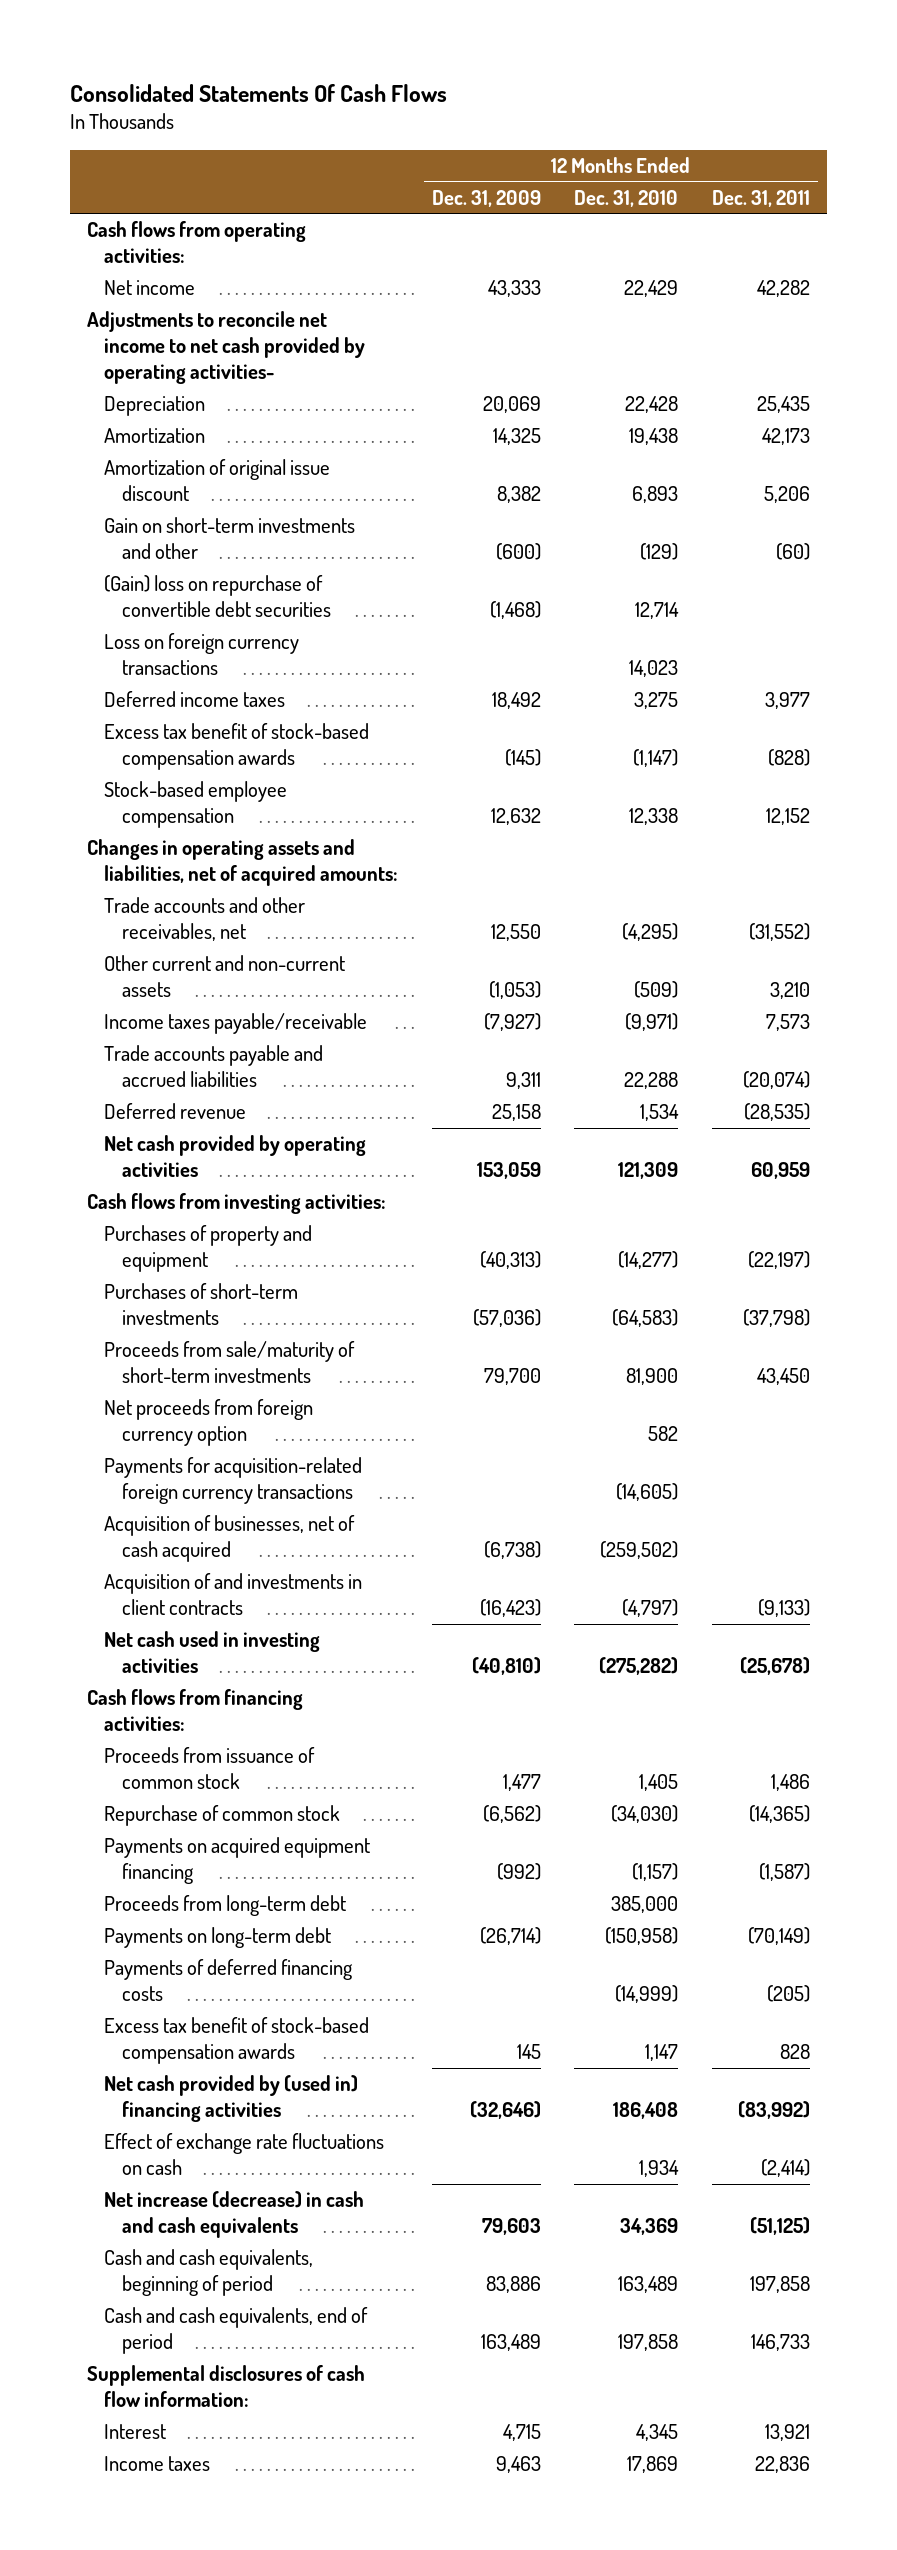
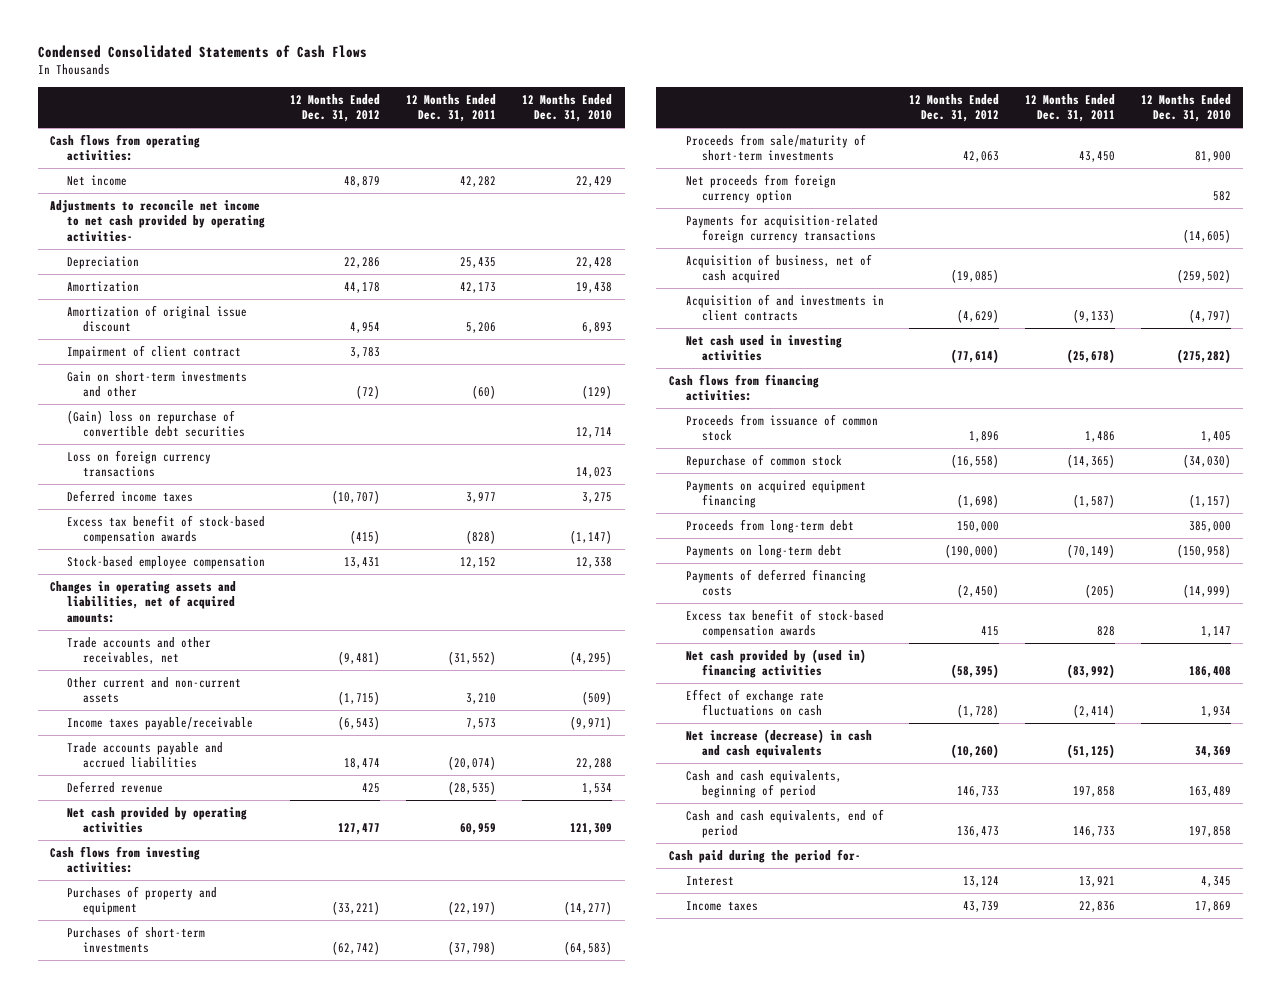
- Consolidated Statements Of Cash Flows
+ Condensed Consolidated Statements of Cash Flows
- | 12 Months Ended Dec. 31, 2009 | 12 Months Ended Dec. 31, 2010 | 12 Months Ended Dec. 31, 2011
+ | 12 Months Ended Dec. 31, 2012 | 12 Months Ended Dec. 31, 2011 | 12 Months Ended Dec. 31, 2010
+ Impairment of client contract | 3,783 | |
- Acquisition of businesses, net of cash acquired | (6,738) | (259,502) |
+ Acquisition of business, net of cash acquired | (19,085) | | (259,502)
- Supplemental disclosures of cash flow information:
+ Cash paid during the period for-

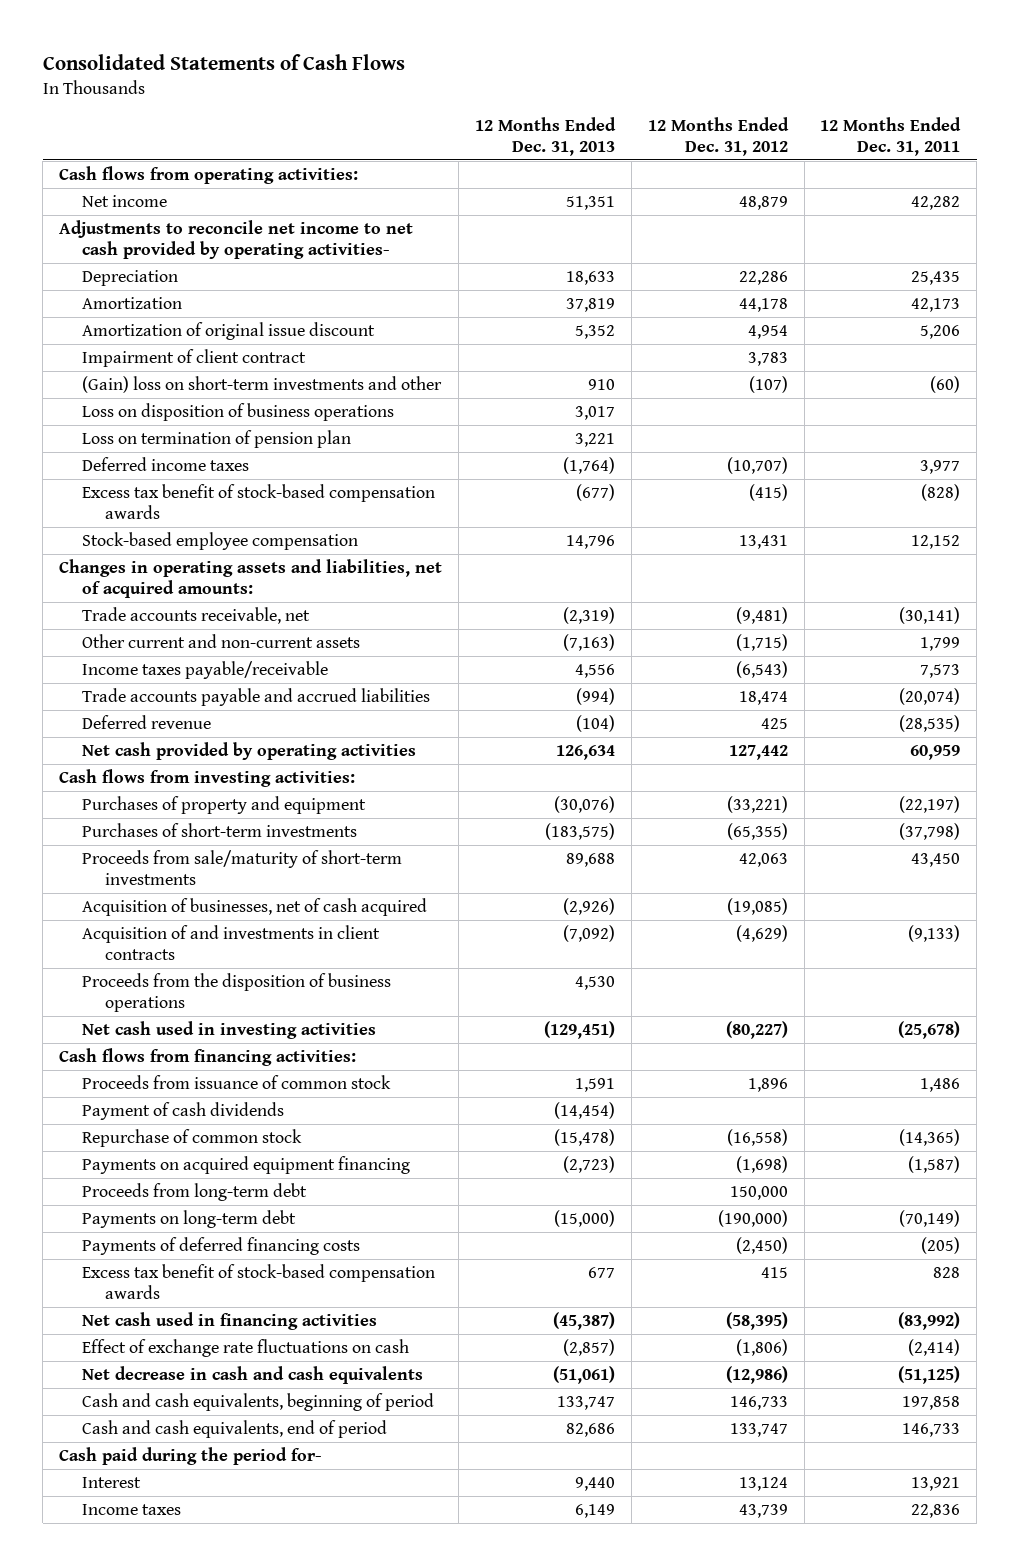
- Condensed Consolidated Statements of Cash Flows
+ Consolidated Statements of Cash Flows
- | 12 Months Ended Dec. 31, 2012 | 12 Months Ended Dec. 31, 2011 | 12 Months Ended Dec. 31, 2010
+ | 12 Months Ended Dec. 31, 2013 | 12 Months Ended Dec. 31, 2012 | 12 Months Ended Dec. 31, 2011
- Gain on short-term investments and other | (72) | (60) | (129)
- (Gain) loss on repurchase of convertible debt securities | | | 12,714
- Loss on foreign currency transactions | | | 14,023
+ (Gain) loss on short-term investments and other | 910 | (107) | (60)
+ Loss on disposition of business operations | 3,017 | |
+ Loss on termination of pension plan | 3,221 | |
- Trade accounts and other receivables, net | (9,481) | (31,552) | (4,295)
- Other current and non-current assets | (1,715) | 3,210 | (509)
+ Trade accounts receivable, net | (2,319) | (9,481) | (30,141)
+ Other current and non-current assets | (7,163) | (1,715) | 1,799
- Net cash provided by operating activities | 127,477 | 60,959 | 121,309
+ Net cash provided by operating activities | 126,634 | 127,442 | 60,959
- Purchases of short-term investments | (62,742) | (37,798) | (64,583)
+ Purchases of short-term investments | (183,575) | (65,355) | (37,798)
- Net proceeds from foreign currency option | | | 582
- Payments for acquisition-related foreign currency transactions | | | (14,605)
- Acquisition of business, net of cash acquired | (19,085) | | (259,502)
+ Acquisition of businesses, net of cash acquired | (2,926) | (19,085) |
- Net cash used in investing activities | (77,614) | (25,678) | (275,282)
+ Proceeds from the disposition of business operations | 4,530 | |
+ Net cash used in investing activities | (129,451) | (80,227) | (25,678)
+ Payment of cash dividends | (14,454) | |
- Net cash provided by (used in) financing activities | (58,395) | (83,992) | 186,408
- Effect of exchange rate fluctuations on cash | (1,728) | (2,414) | 1,934
- Net increase (decrease) in cash and cash equivalents | (10,260) | (51,125) | 34,369
+ Net cash used in financing activities | (45,387) | (58,395) | (83,992)
+ Effect of exchange rate fluctuations on cash | (2,857) | (1,806) | (2,414)
+ Net decrease in cash and cash equivalents | (51,061) | (12,986) | (51,125)
- Cash and cash equivalents, end of period | 136,473 | 146,733 | 197,858
+ Cash and cash equivalents, end of period | 82,686 | 133,747 | 146,733

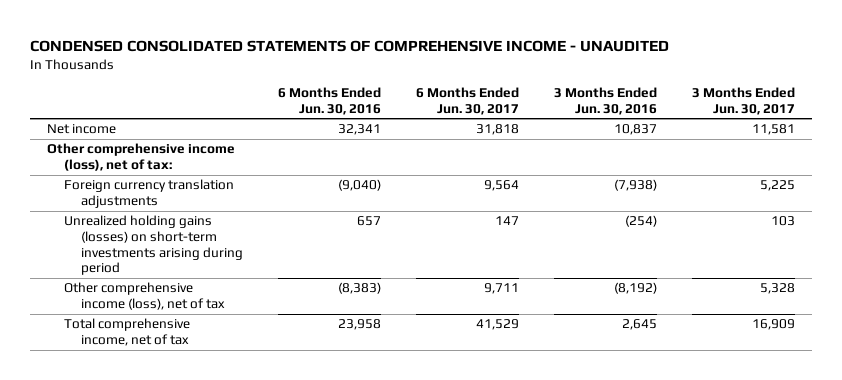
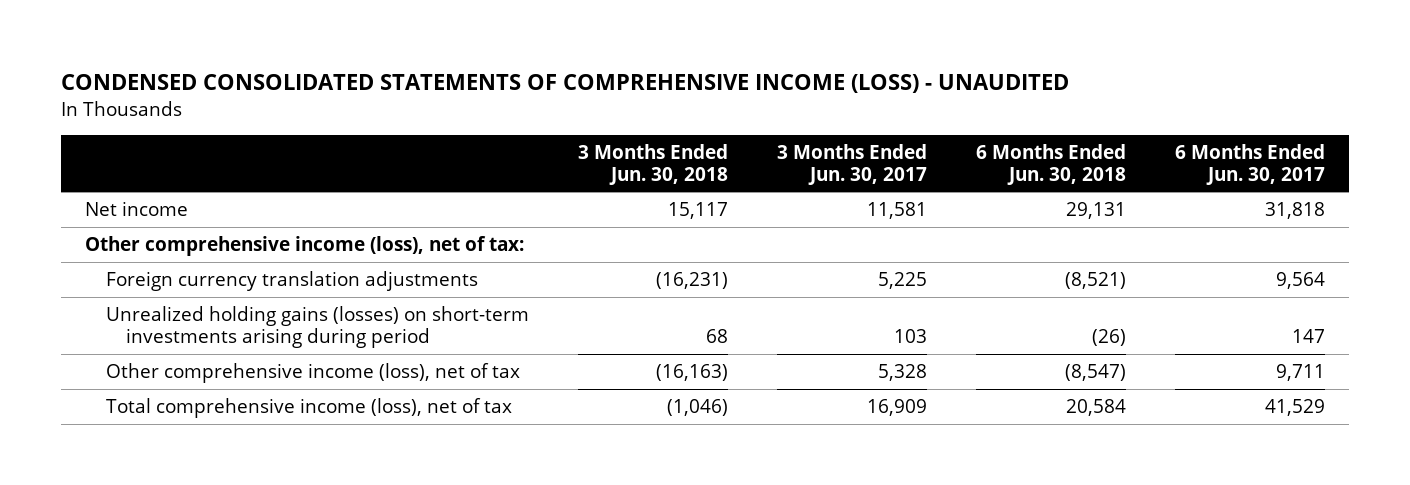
- CONDENSED CONSOLIDATED STATEMENTS OF COMPREHENSIVE INCOME - UNAUDITED
+ CONDENSED CONSOLIDATED STATEMENTS OF COMPREHENSIVE INCOME (LOSS) - UNAUDITED
- | 6 Months Ended Jun. 30, 2016 | 6 Months Ended Jun. 30, 2017 | 3 Months Ended Jun. 30, 2016 | 3 Months Ended Jun. 30, 2017
+ | 3 Months Ended Jun. 30, 2018 | 3 Months Ended Jun. 30, 2017 | 6 Months Ended Jun. 30, 2018 | 6 Months Ended Jun. 30, 2017
- Total comprehensive income, net of tax | 23,958 | 41,529 | 2,645 | 16,909
+ Total comprehensive income (loss), net of tax | (1,046) | 16,909 | 20,584 | 41,529

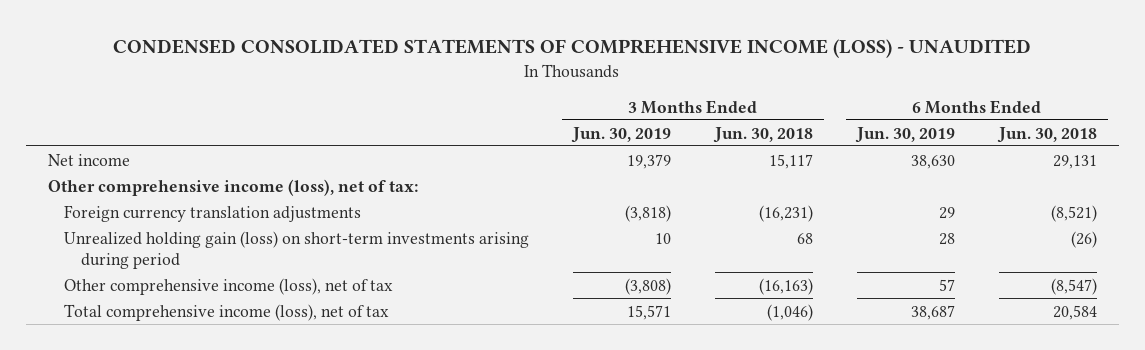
- | 3 Months Ended Jun. 30, 2018 | 3 Months Ended Jun. 30, 2017 | 6 Months Ended Jun. 30, 2018 | 6 Months Ended Jun. 30, 2017
+ | 3 Months Ended Jun. 30, 2019 | 3 Months Ended Jun. 30, 2018 | 6 Months Ended Jun. 30, 2019 | 6 Months Ended Jun. 30, 2018
- Unrealized holding gains (losses) on short-term investments arising during period | 68 | 103 | (26) | 147
+ Unrealized holding gain (loss) on short-term investments arising during period | 10 | 68 | 28 | (26)

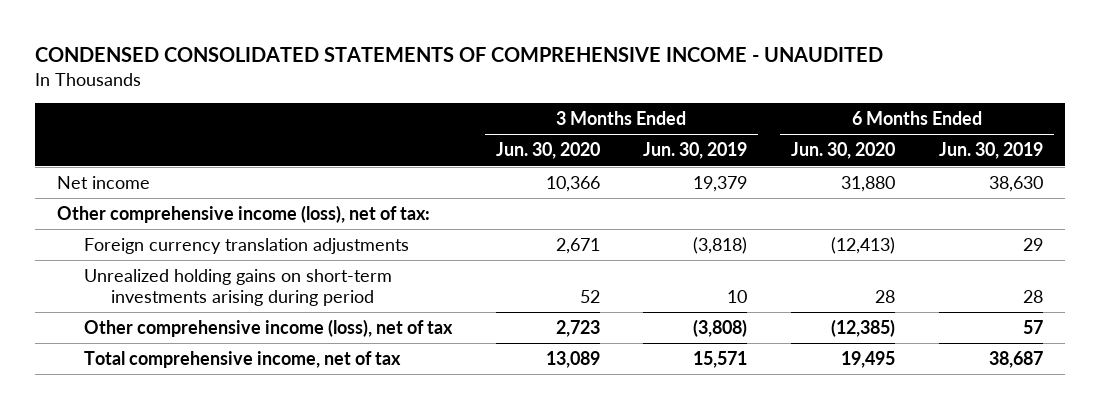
- CONDENSED CONSOLIDATED STATEMENTS OF COMPREHENSIVE INCOME (LOSS) - UNAUDITED
+ CONDENSED CONSOLIDATED STATEMENTS OF COMPREHENSIVE INCOME - UNAUDITED
- | 3 Months Ended Jun. 30, 2019 | 3 Months Ended Jun. 30, 2018 | 6 Months Ended Jun. 30, 2019 | 6 Months Ended Jun. 30, 2018
+ | 3 Months Ended Jun. 30, 2020 | 3 Months Ended Jun. 30, 2019 | 6 Months Ended Jun. 30, 2020 | 6 Months Ended Jun. 30, 2019
- Unrealized holding gain (loss) on short-term investments arising during period | 10 | 68 | 28 | (26)
+ Unrealized holding gains on short-term investments arising during period | 52 | 10 | 28 | 28
- Total comprehensive income (loss), net of tax | 15,571 | (1,046) | 38,687 | 20,584
+ Total comprehensive income, net of tax | 13,089 | 15,571 | 19,495 | 38,687

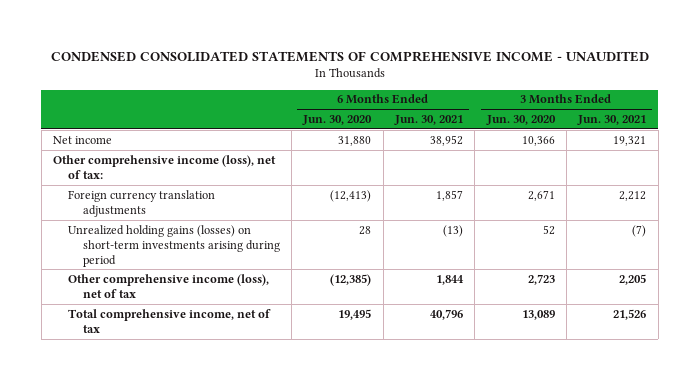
- | 3 Months Ended Jun. 30, 2020 | 3 Months Ended Jun. 30, 2019 | 6 Months Ended Jun. 30, 2020 | 6 Months Ended Jun. 30, 2019
+ | 6 Months Ended Jun. 30, 2020 | 6 Months Ended Jun. 30, 2021 | 3 Months Ended Jun. 30, 2020 | 3 Months Ended Jun. 30, 2021
- Unrealized holding gains on short-term investments arising during period | 52 | 10 | 28 | 28
+ Unrealized holding gains (losses) on short-term investments arising during period | 28 | (13) | 52 | (7)

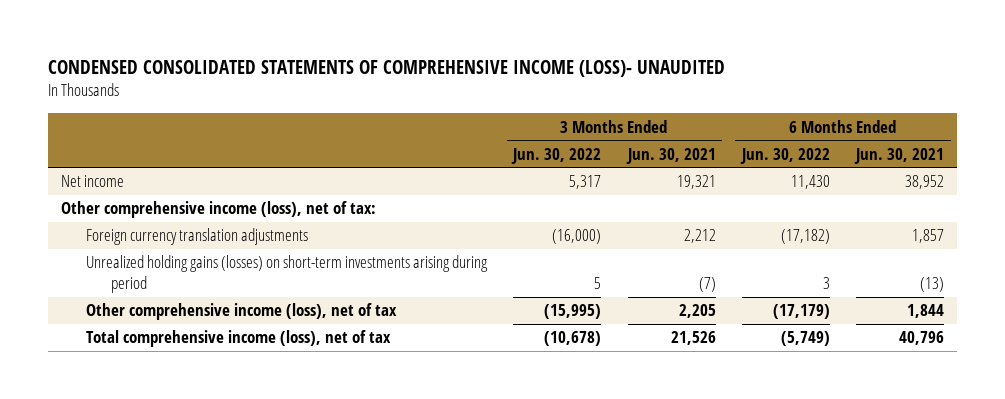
- CONDENSED CONSOLIDATED STATEMENTS OF COMPREHENSIVE INCOME - UNAUDITED
+ CONDENSED CONSOLIDATED STATEMENTS OF COMPREHENSIVE INCOME (LOSS)- UNAUDITED
- | 6 Months Ended Jun. 30, 2020 | 6 Months Ended Jun. 30, 2021 | 3 Months Ended Jun. 30, 2020 | 3 Months Ended Jun. 30, 2021
+ | 3 Months Ended Jun. 30, 2022 | 3 Months Ended Jun. 30, 2021 | 6 Months Ended Jun. 30, 2022 | 6 Months Ended Jun. 30, 2021
- Total comprehensive income, net of tax | 19,495 | 40,796 | 13,089 | 21,526
+ Total comprehensive income (loss), net of tax | (10,678) | 21,526 | (5,749) | 40,796

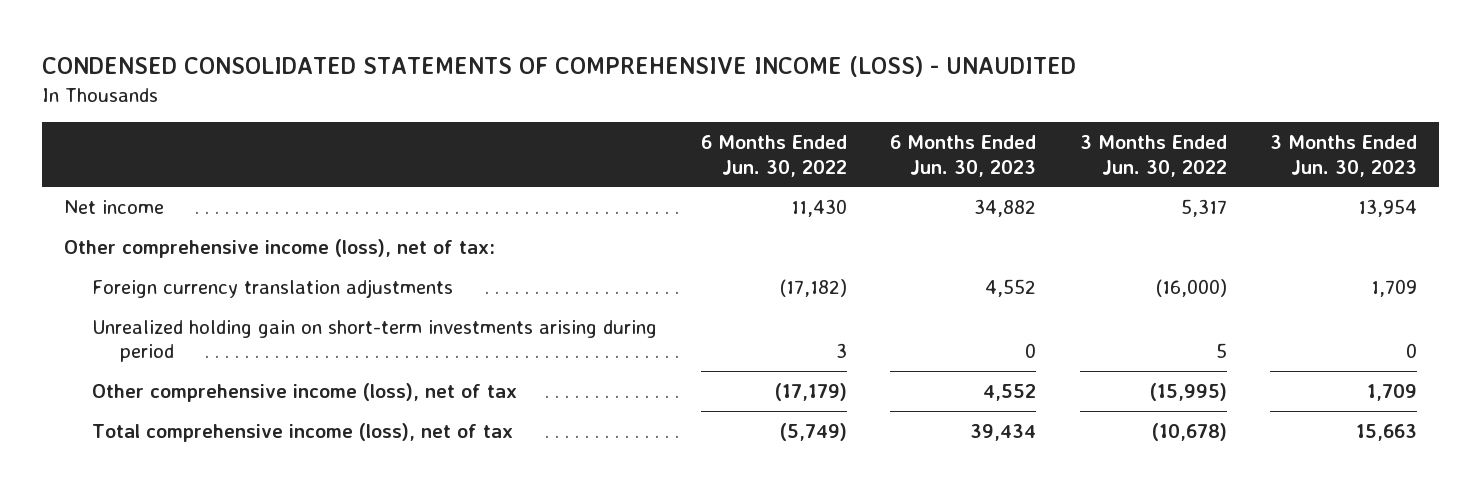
- CONDENSED CONSOLIDATED STATEMENTS OF COMPREHENSIVE INCOME (LOSS)- UNAUDITED
+ CONDENSED CONSOLIDATED STATEMENTS OF COMPREHENSIVE INCOME (LOSS) - UNAUDITED
- | 3 Months Ended Jun. 30, 2022 | 3 Months Ended Jun. 30, 2021 | 6 Months Ended Jun. 30, 2022 | 6 Months Ended Jun. 30, 2021
+ | 6 Months Ended Jun. 30, 2022 | 6 Months Ended Jun. 30, 2023 | 3 Months Ended Jun. 30, 2022 | 3 Months Ended Jun. 30, 2023
- Unrealized holding gains (losses) on short-term investments arising during period | 5 | (7) | 3 | (13)
+ Unrealized holding gain on short-term investments arising during period | 3 | 0 | 5 | 0

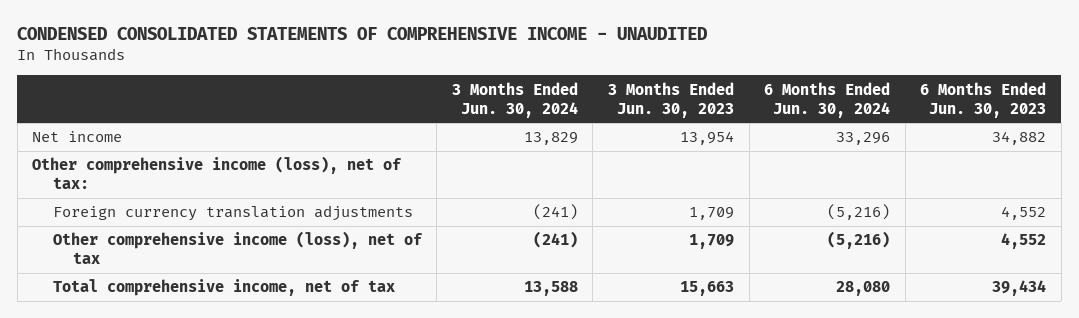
- CONDENSED CONSOLIDATED STATEMENTS OF COMPREHENSIVE INCOME (LOSS) - UNAUDITED
+ CONDENSED CONSOLIDATED STATEMENTS OF COMPREHENSIVE INCOME - UNAUDITED
- | 6 Months Ended Jun. 30, 2022 | 6 Months Ended Jun. 30, 2023 | 3 Months Ended Jun. 30, 2022 | 3 Months Ended Jun. 30, 2023
+ | 3 Months Ended Jun. 30, 2024 | 3 Months Ended Jun. 30, 2023 | 6 Months Ended Jun. 30, 2024 | 6 Months Ended Jun. 30, 2023
- Unrealized holding gain on short-term investments arising during period | 3 | 0 | 5 | 0
- Total comprehensive income (loss), net of tax | (5,749) | 39,434 | (10,678) | 15,663
+ Total comprehensive income, net of tax | 13,588 | 15,663 | 28,080 | 39,434

